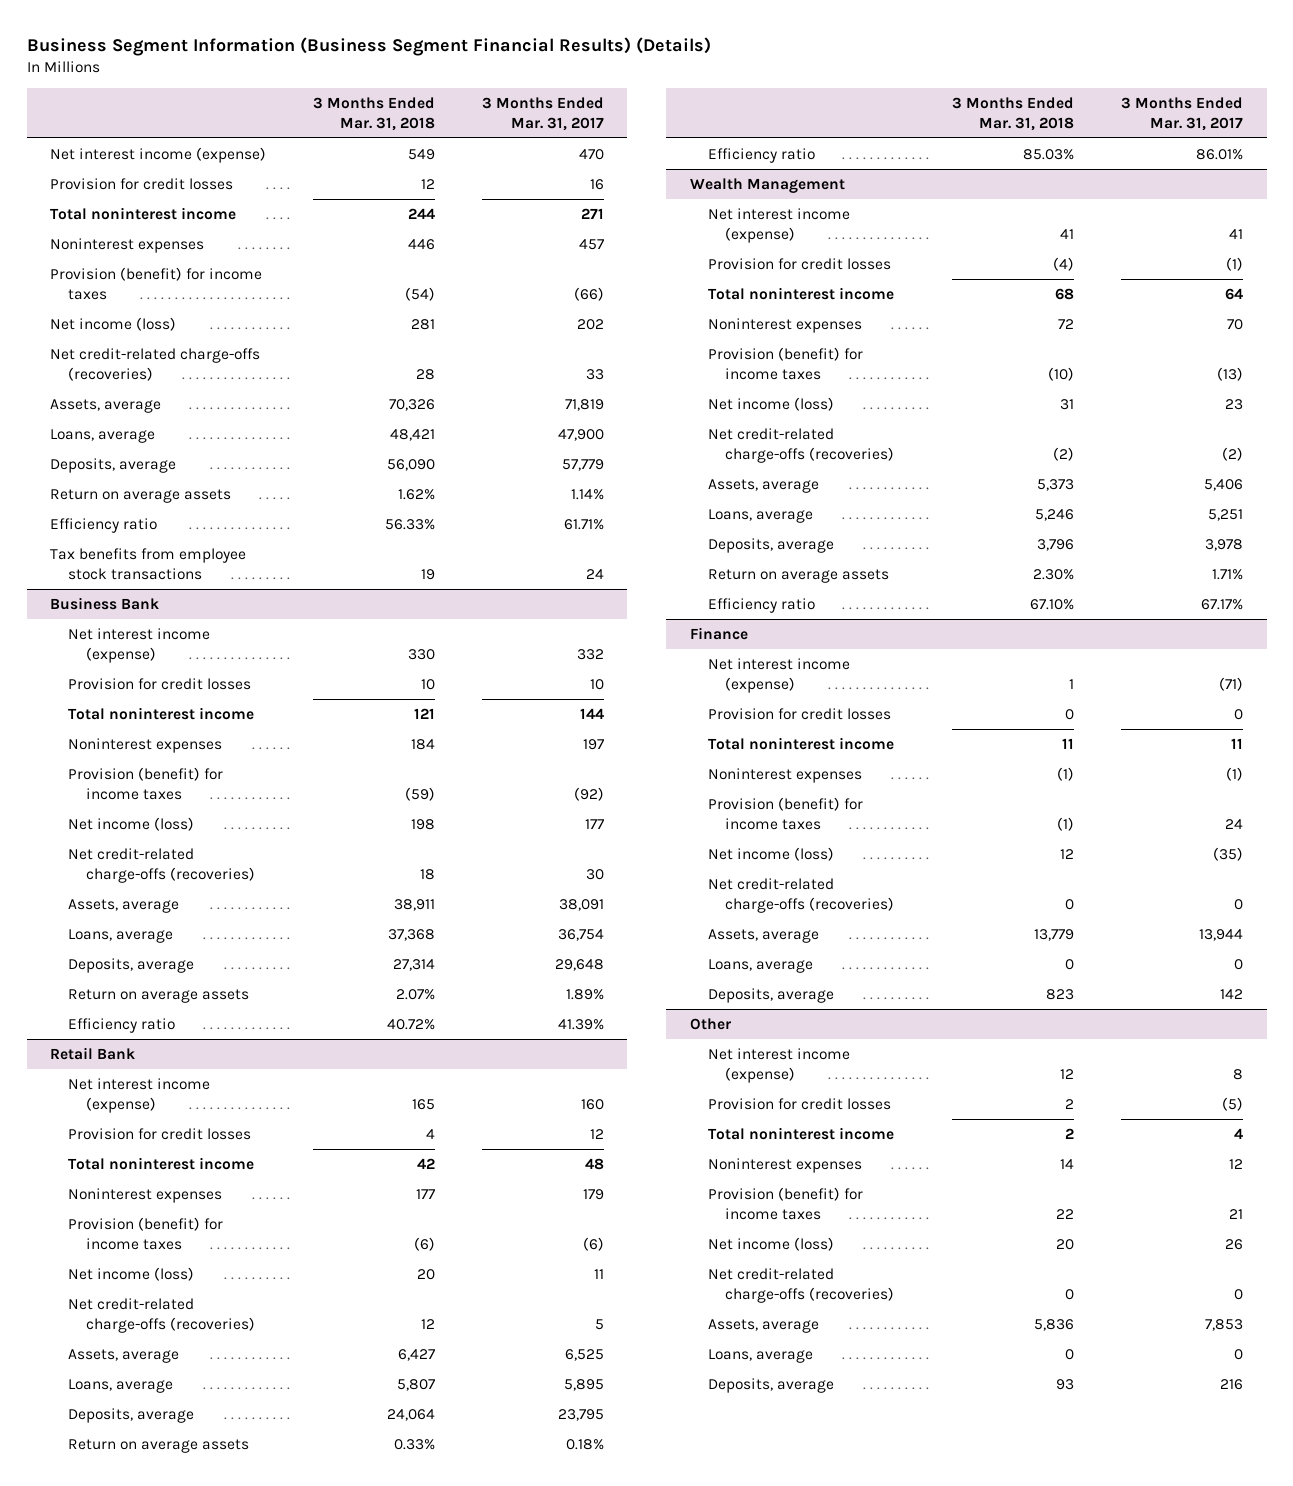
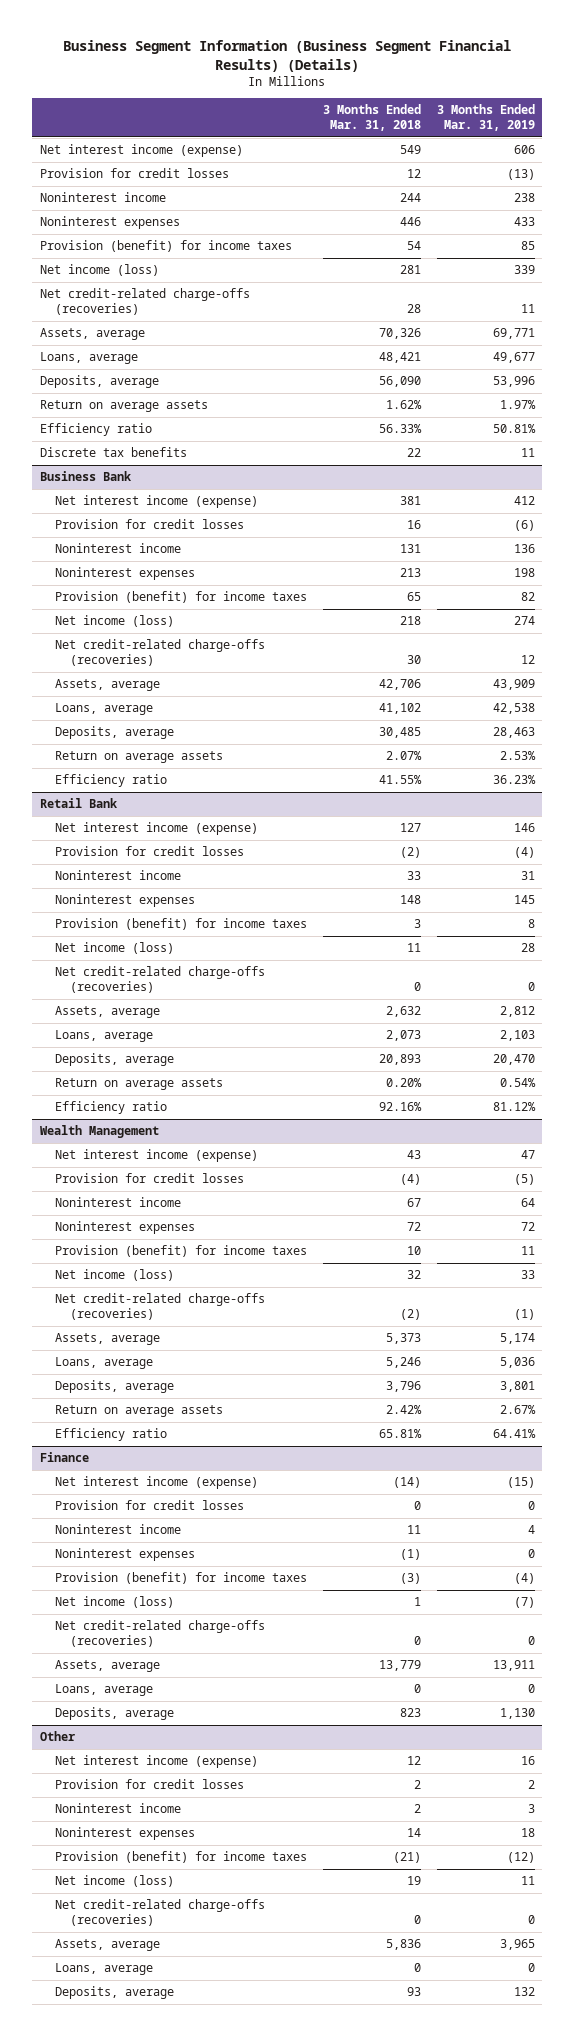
- | 3 Months Ended Mar. 31, 2018 | 3 Months Ended Mar. 31, 2017
+ | 3 Months Ended Mar. 31, 2018 | 3 Months Ended Mar. 31, 2019
- Total noninterest income | 244 | 271
+ Noninterest income | 244 | 238
- Provision (benefit) for income taxes | (54) | (66)
+ Provision (benefit) for income taxes | 54 | 85
- Tax benefits from employee stock transactions | 19 | 24
+ Discrete tax benefits | 22 | 11
@ Business Bank
- Net interest income (expense) | 330 | 332
- Provision for credit losses | 10 | 10
- Total noninterest income | 121 | 144
- Noninterest expenses | 184 | 197
- Provision (benefit) for income taxes | (59) | (92)
- Net income (loss) | 198 | 177
- Net credit-related charge-offs (recoveries) | 18 | 30
- Assets, average | 38,911 | 38,091
- Loans, average | 37,368 | 36,754
- Deposits, average | 27,314 | 29,648
+ Net interest income (expense) | 381 | 412
+ Provision for credit losses | 16 | (6)
+ Noninterest income | 131 | 136
+ Noninterest expenses | 213 | 198
+ Provision (benefit) for income taxes | 65 | 82
+ Net income (loss) | 218 | 274
+ Net credit-related charge-offs (recoveries) | 30 | 12
+ Assets, average | 42,706 | 43,909
+ Loans, average | 41,102 | 42,538
+ Deposits, average | 30,485 | 28,463
- Efficiency ratio | 40.72% | 41.39%
+ Efficiency ratio | 41.55% | 36.23%
@ Retail Bank
- Net interest income (expense) | 165 | 160
- Provision for credit losses | 4 | 12
- Total noninterest income | 42 | 48
- Noninterest expenses | 177 | 179
- Provision (benefit) for income taxes | (6) | (6)
- Net income (loss) | 20 | 11
- Net credit-related charge-offs (recoveries) | 12 | 5
- Assets, average | 6,427 | 6,525
- Loans, average | 5,807 | 5,895
- Deposits, average | 24,064 | 23,795
- Return on average assets | 0.33% | 0.18%
- Efficiency ratio | 85.03% | 86.01%
+ Net interest income (expense) | 127 | 146
+ Provision for credit losses | (2) | (4)
+ Noninterest income | 33 | 31
+ Noninterest expenses | 148 | 145
+ Provision (benefit) for income taxes | 3 | 8
+ Net income (loss) | 11 | 28
+ Net credit-related charge-offs (recoveries) | 0 | 0
+ Assets, average | 2,632 | 2,812
+ Loans, average | 2,073 | 2,103
+ Deposits, average | 20,893 | 20,470
+ Return on average assets | 0.20% | 0.54%
+ Efficiency ratio | 92.16% | 81.12%
@ Wealth Management
- Net interest income (expense) | 41 | 41
+ Net interest income (expense) | 43 | 47
- Total noninterest income | 68 | 64
+ Noninterest income | 67 | 64
- Provision (benefit) for income taxes | (10) | (13)
- Net income (loss) | 31 | 23
+ Provision (benefit) for income taxes | 10 | 11
+ Net income (loss) | 32 | 33
- Return on average assets | 2.30% | 1.71%
- Efficiency ratio | 67.10% | 67.17%
+ Return on average assets | 2.42% | 2.67%
+ Efficiency ratio | 65.81% | 64.41%
@ Finance
- Net interest income (expense) | 1 | (71)
+ Net interest income (expense) | (14) | (15)
- Total noninterest income | 11 | 11
+ Noninterest income | 11 | 4
- Provision (benefit) for income taxes | (1) | 24
- Net income (loss) | 12 | (35)
+ Provision (benefit) for income taxes | (3) | (4)
+ Net income (loss) | 1 | (7)
@ Other
- Total noninterest income | 2 | 4
+ Noninterest income | 2 | 3
- Provision (benefit) for income taxes | 22 | 21
- Net income (loss) | 20 | 26
+ Provision (benefit) for income taxes | (21) | (12)
+ Net income (loss) | 19 | 11

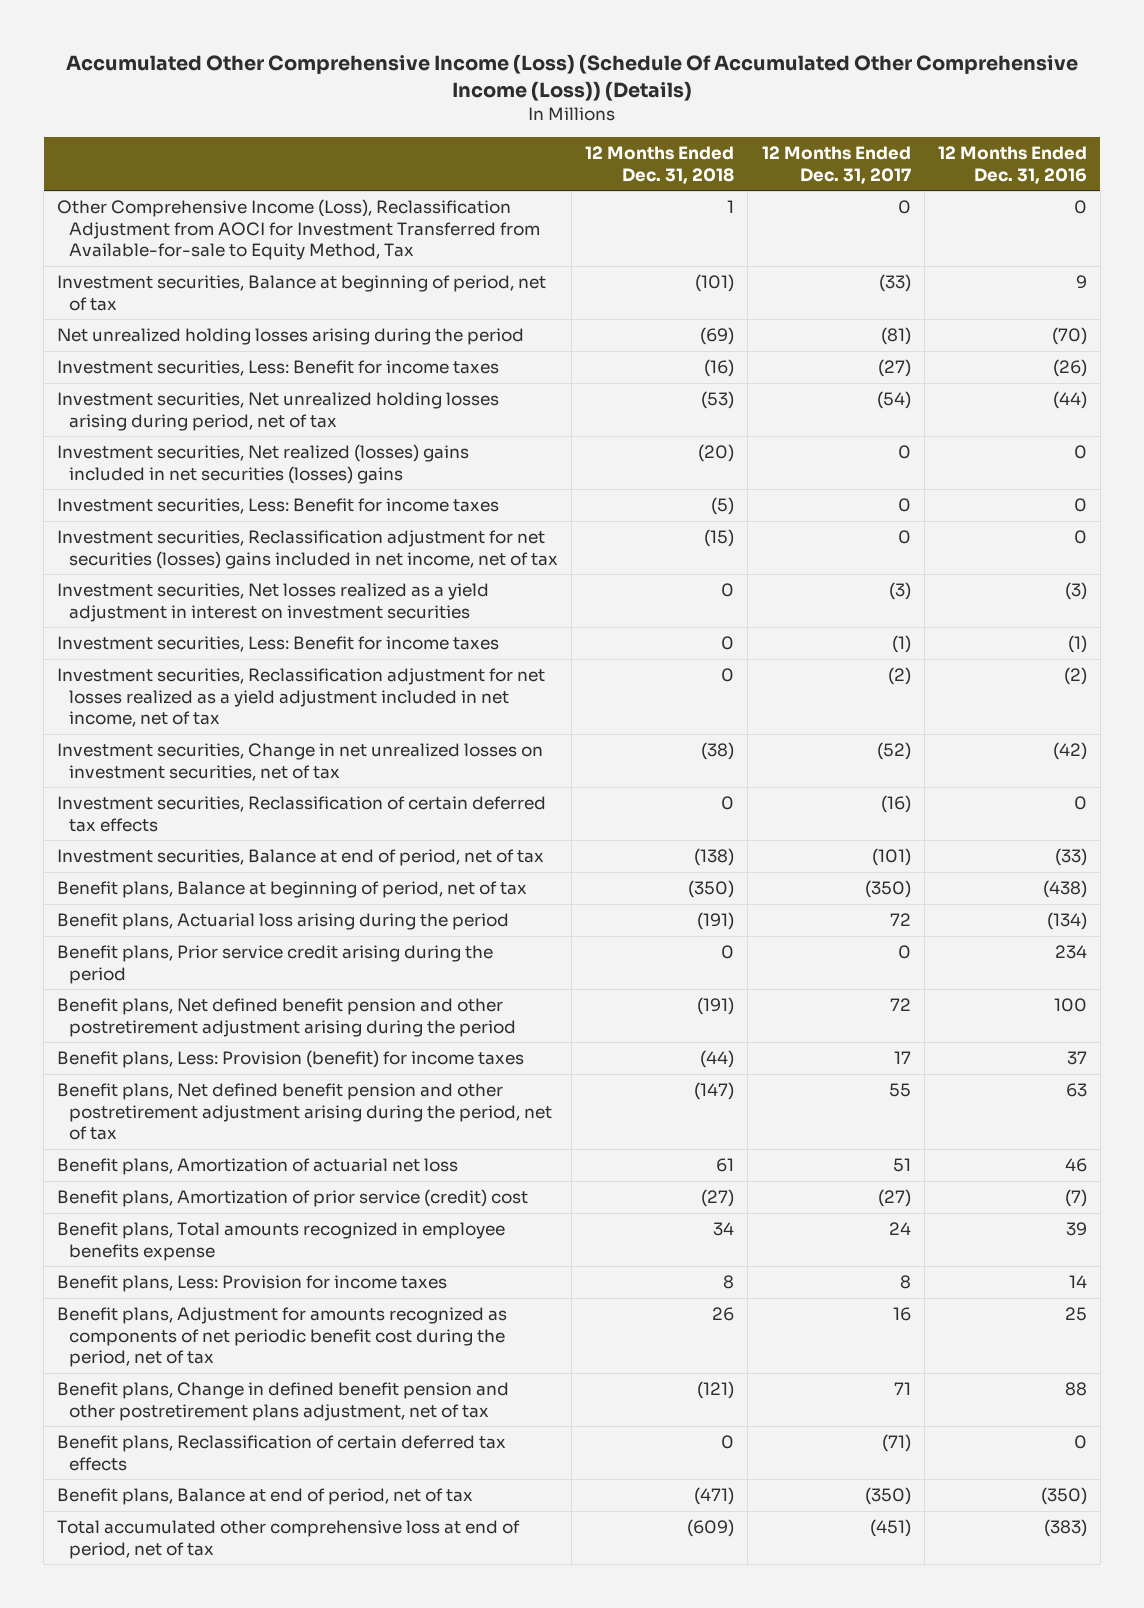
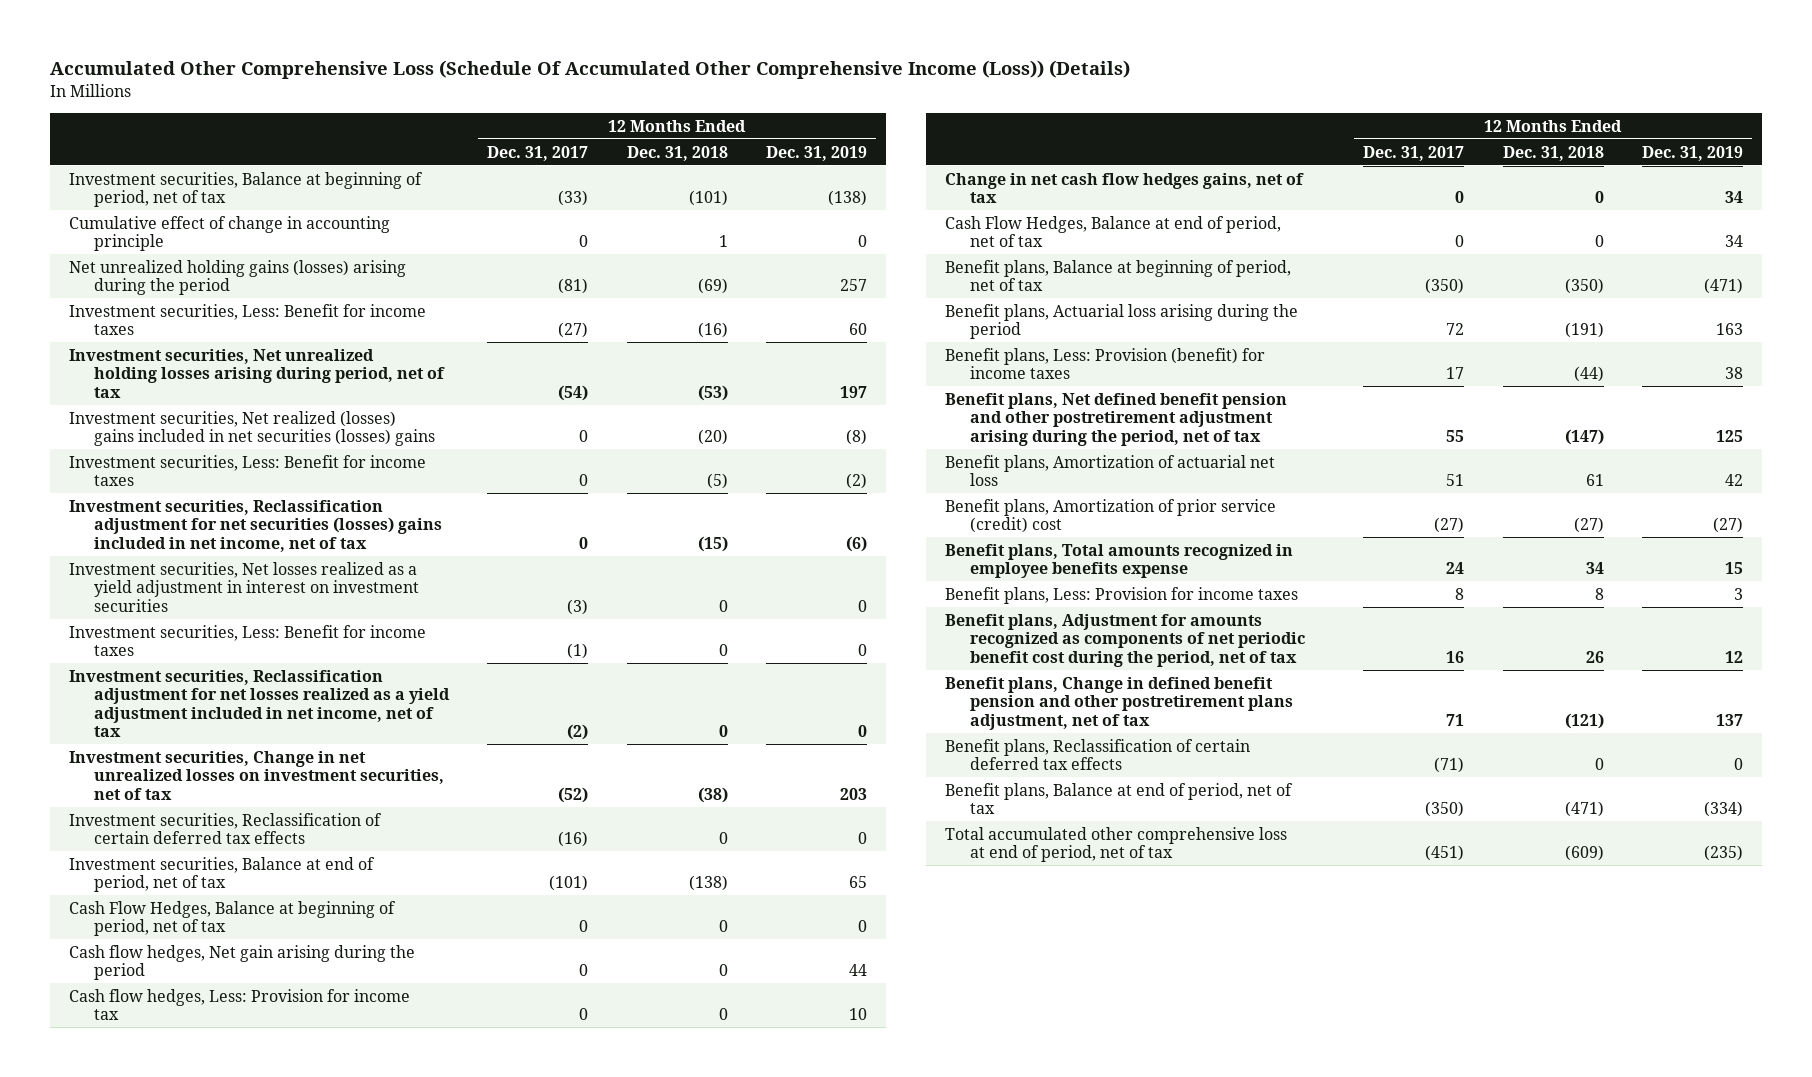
- Accumulated Other Comprehensive Income (Loss) (Schedule Of Accumulated Other Comprehensive Income (Loss)) (Details)
+ Accumulated Other Comprehensive Loss (Schedule Of Accumulated Other Comprehensive Income (Loss)) (Details)
- | 12 Months Ended Dec. 31, 2018 | 12 Months Ended Dec. 31, 2017 | 12 Months Ended Dec. 31, 2016
+ | 12 Months Ended Dec. 31, 2017 | 12 Months Ended Dec. 31, 2018 | 12 Months Ended Dec. 31, 2019
- Other Comprehensive Income (Loss), Reclassification Adjustment from AOCI for Investment Transferred from Available-for-sale to Equity Method, Tax | 1 | 0 | 0
- Net unrealized holding losses arising during the period | (69) | (81) | (70)
+ Cumulative effect of change in accounting principle | 0 | 1 | 0
+ Net unrealized holding gains (losses) arising during the period | (81) | (69) | 257
+ Cash Flow Hedges, Balance at beginning of period, net of tax | 0 | 0 | 0
+ Cash flow hedges, Net gain arising during the period | 0 | 0 | 44
+ Cash flow hedges, Less: Provision for income tax | 0 | 0 | 10
+ Change in net cash flow hedges gains, net of tax | 0 | 0 | 34
+ Cash Flow Hedges, Balance at end of period, net of tax | 0 | 0 | 34
- Benefit plans, Prior service credit arising during the period | 0 | 0 | 234
- Benefit plans, Net defined benefit pension and other postretirement adjustment arising during the period | (191) | 72 | 100

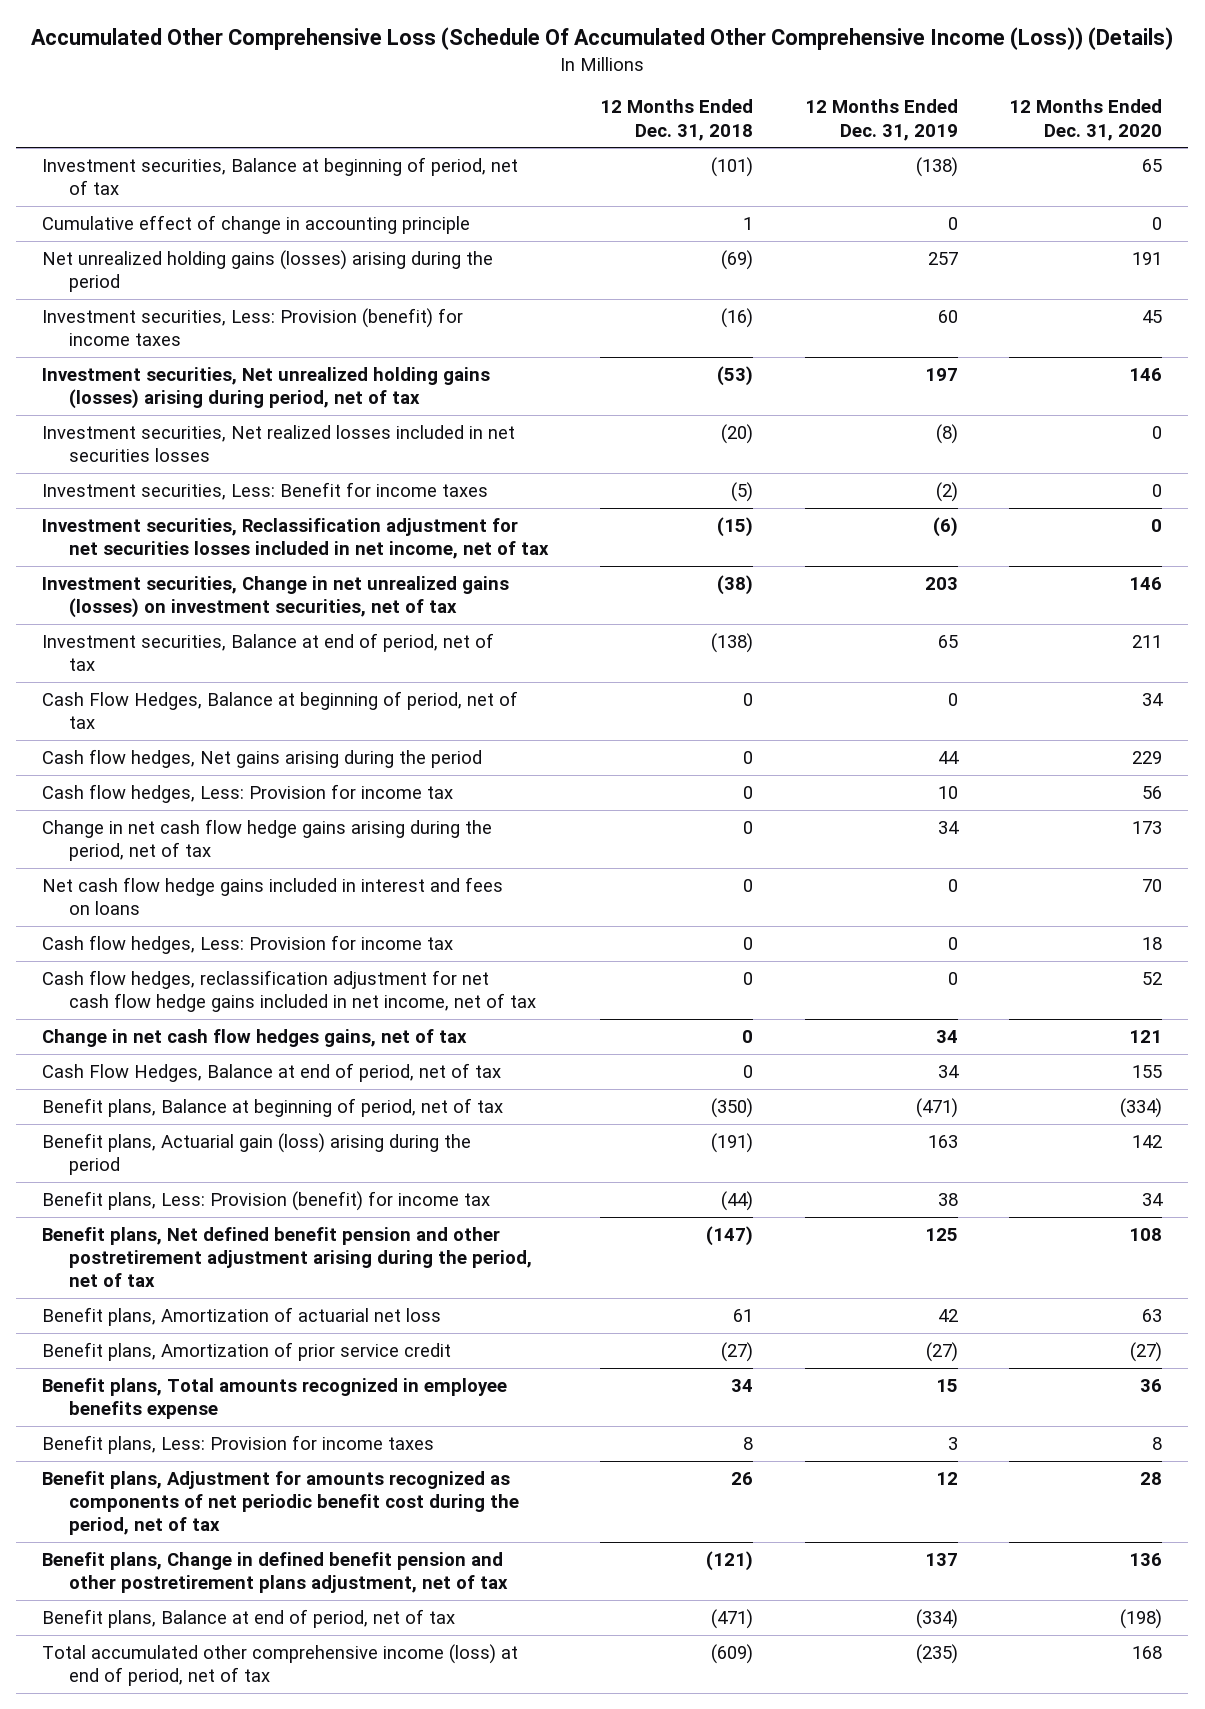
- | 12 Months Ended Dec. 31, 2017 | 12 Months Ended Dec. 31, 2018 | 12 Months Ended Dec. 31, 2019
+ | 12 Months Ended Dec. 31, 2018 | 12 Months Ended Dec. 31, 2019 | 12 Months Ended Dec. 31, 2020
- Investment securities, Less: Benefit for income taxes | (27) | (16) | 60
- Investment securities, Net unrealized holding losses arising during period, net of tax | (54) | (53) | 197
- Investment securities, Net realized (losses) gains included in net securities (losses) gains | 0 | (20) | (8)
+ Investment securities, Less: Provision (benefit) for income taxes | (16) | 60 | 45
+ Investment securities, Net unrealized holding gains (losses) arising during period, net of tax | (53) | 197 | 146
+ Investment securities, Net realized losses included in net securities losses | (20) | (8) | 0
- Investment securities, Reclassification adjustment for net securities (losses) gains included in net income, net of tax | 0 | (15) | (6)
- Investment securities, Net losses realized as a yield adjustment in interest on investment securities | (3) | 0 | 0
- Investment securities, Less: Benefit for income taxes | (1) | 0 | 0
- Investment securities, Reclassification adjustment for net losses realized as a yield adjustment included in net income, net of tax | (2) | 0 | 0
- Investment securities, Change in net unrealized losses on investment securities, net of tax | (52) | (38) | 203
- Investment securities, Reclassification of certain deferred tax effects | (16) | 0 | 0
+ Investment securities, Reclassification adjustment for net securities losses included in net income, net of tax | (15) | (6) | 0
+ Investment securities, Change in net unrealized gains (losses) on investment securities, net of tax | (38) | 203 | 146
- Cash flow hedges, Net gain arising during the period | 0 | 0 | 44
+ Cash flow hedges, Net gains arising during the period | 0 | 44 | 229
+ Change in net cash flow hedge gains arising during the period, net of tax | 0 | 34 | 173
+ Net cash flow hedge gains included in interest and fees on loans | 0 | 0 | 70
+ Cash flow hedges, Less: Provision for income tax | 0 | 0 | 18
+ Cash flow hedges, reclassification adjustment for net cash flow hedge gains included in net income, net of tax | 0 | 0 | 52
- Benefit plans, Actuarial loss arising during the period | 72 | (191) | 163
- Benefit plans, Less: Provision (benefit) for income taxes | 17 | (44) | 38
+ Benefit plans, Actuarial gain (loss) arising during the period | (191) | 163 | 142
+ Benefit plans, Less: Provision (benefit) for income tax | (44) | 38 | 34
- Benefit plans, Amortization of prior service (credit) cost | (27) | (27) | (27)
+ Benefit plans, Amortization of prior service credit | (27) | (27) | (27)
- Benefit plans, Reclassification of certain deferred tax effects | (71) | 0 | 0
- Total accumulated other comprehensive loss at end of period, net of tax | (451) | (609) | (235)
+ Total accumulated other comprehensive income (loss) at end of period, net of tax | (609) | (235) | 168

